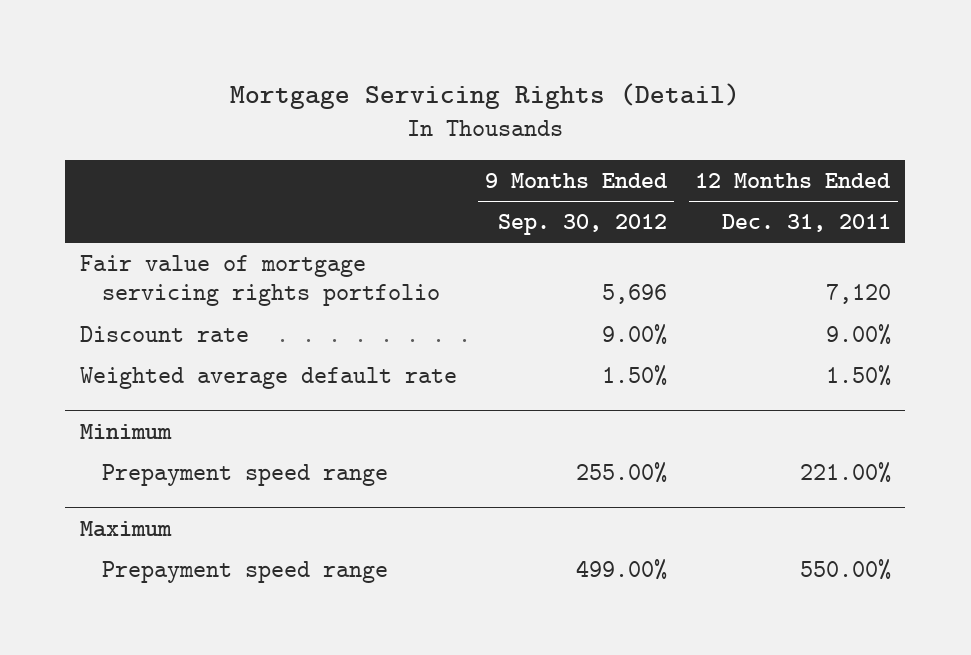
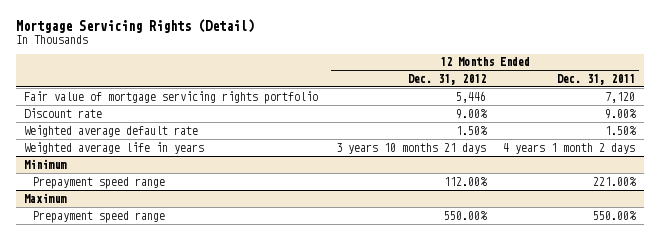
- | 9 Months Ended Sep. 30, 2012 | 12 Months Ended Dec. 31, 2011
+ | 12 Months Ended Dec. 31, 2012 | 12 Months Ended Dec. 31, 2011
+ Weighted average life in years | 3 years 10 months 21 days | 4 years 1 month 2 days

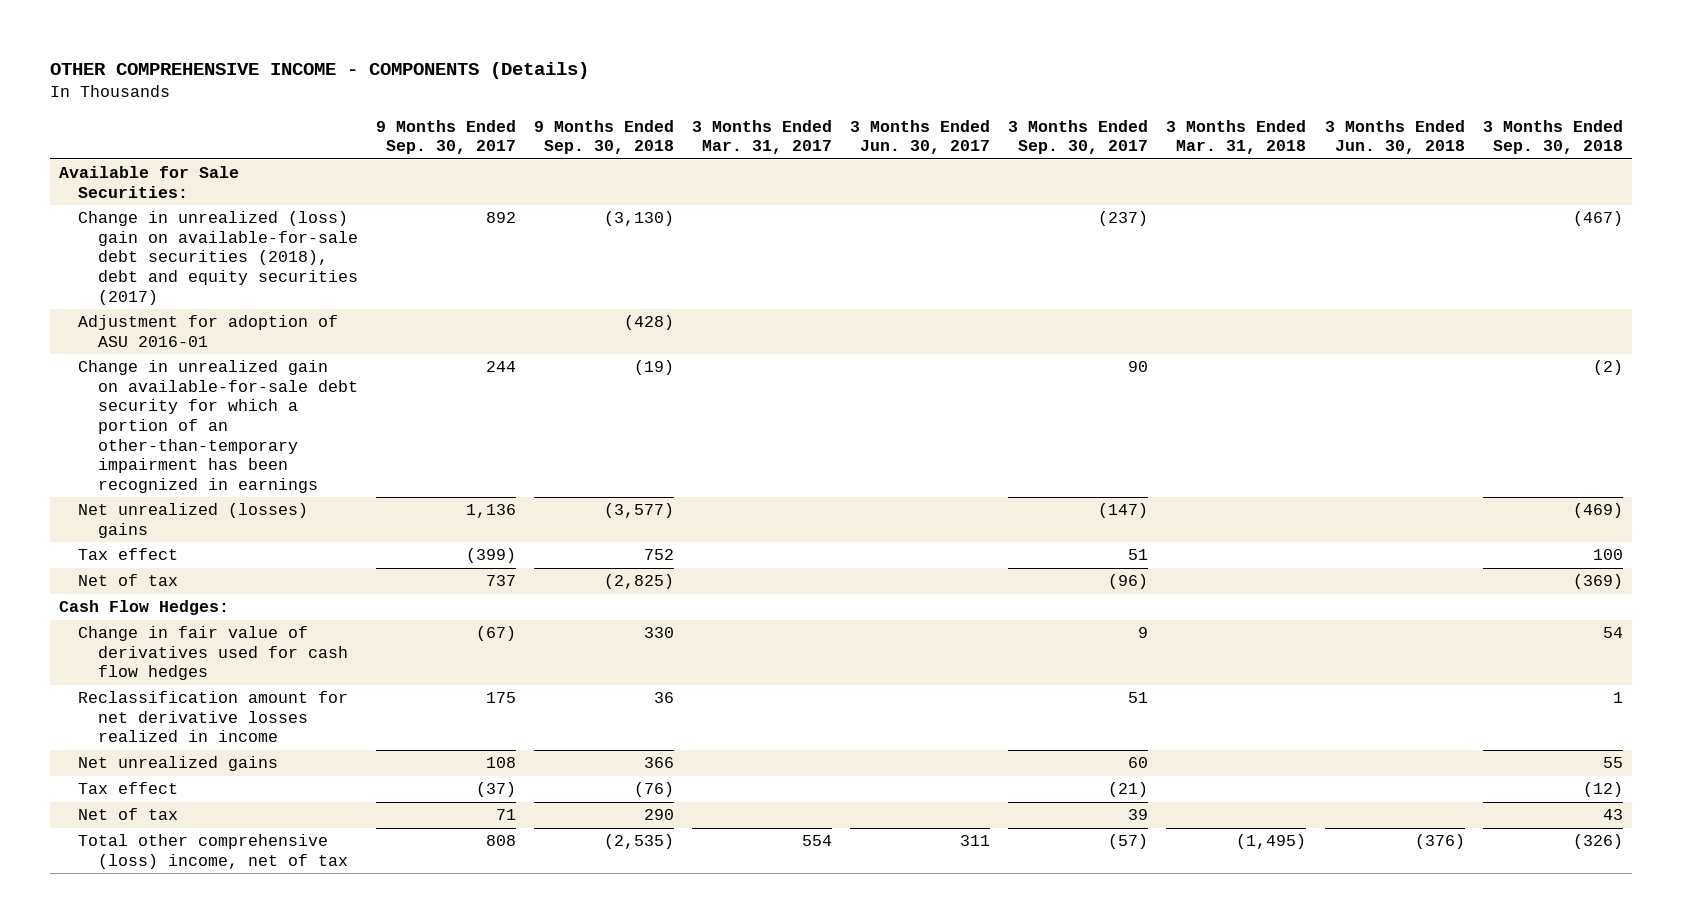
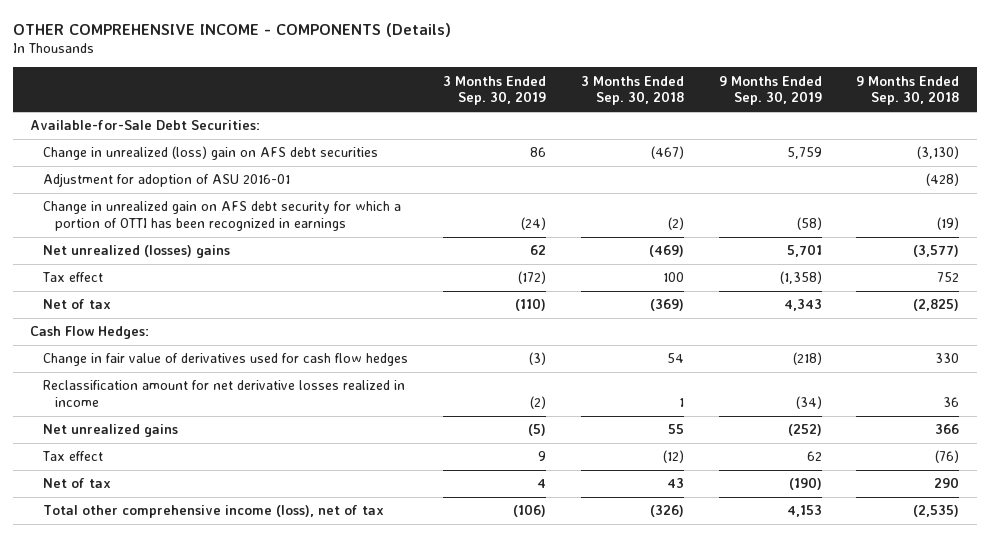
- | 9 Months Ended Sep. 30, 2017 | 9 Months Ended Sep. 30, 2018 | 3 Months Ended Mar. 31, 2017 | 3 Months Ended Jun. 30, 2017 | 3 Months Ended Sep. 30, 2017 | 3 Months Ended Mar. 31, 2018 | 3 Months Ended Jun. 30, 2018 | 3 Months Ended Sep. 30, 2018
+ | 3 Months Ended Sep. 30, 2019 | 3 Months Ended Sep. 30, 2018 | 9 Months Ended Sep. 30, 2019 | 9 Months Ended Sep. 30, 2018
- Available for Sale Securities:
- Change in unrealized (loss) gain on available-for-sale debt securities (2018), debt and equity securities (2017) | 892 | (3,130) | | | (237) | | | (467)
+ Available-for-Sale Debt Securities:
+ Change in unrealized (loss) gain on AFS debt securities | 86 | (467) | 5,759 | (3,130)
- Change in unrealized gain on available-for-sale debt security for which a portion of an other-than-temporary impairment has been recognized in earnings | 244 | (19) | | | 90 | | | (2)
+ Change in unrealized gain on AFS debt security for which a portion of OTTI has been recognized in earnings | (24) | (2) | (58) | (19)
- Total other comprehensive (loss) income, net of tax | 808 | (2,535) | 554 | 311 | (57) | (1,495) | (376) | (326)
+ Total other comprehensive income (loss), net of tax | (106) | (326) | 4,153 | (2,535)

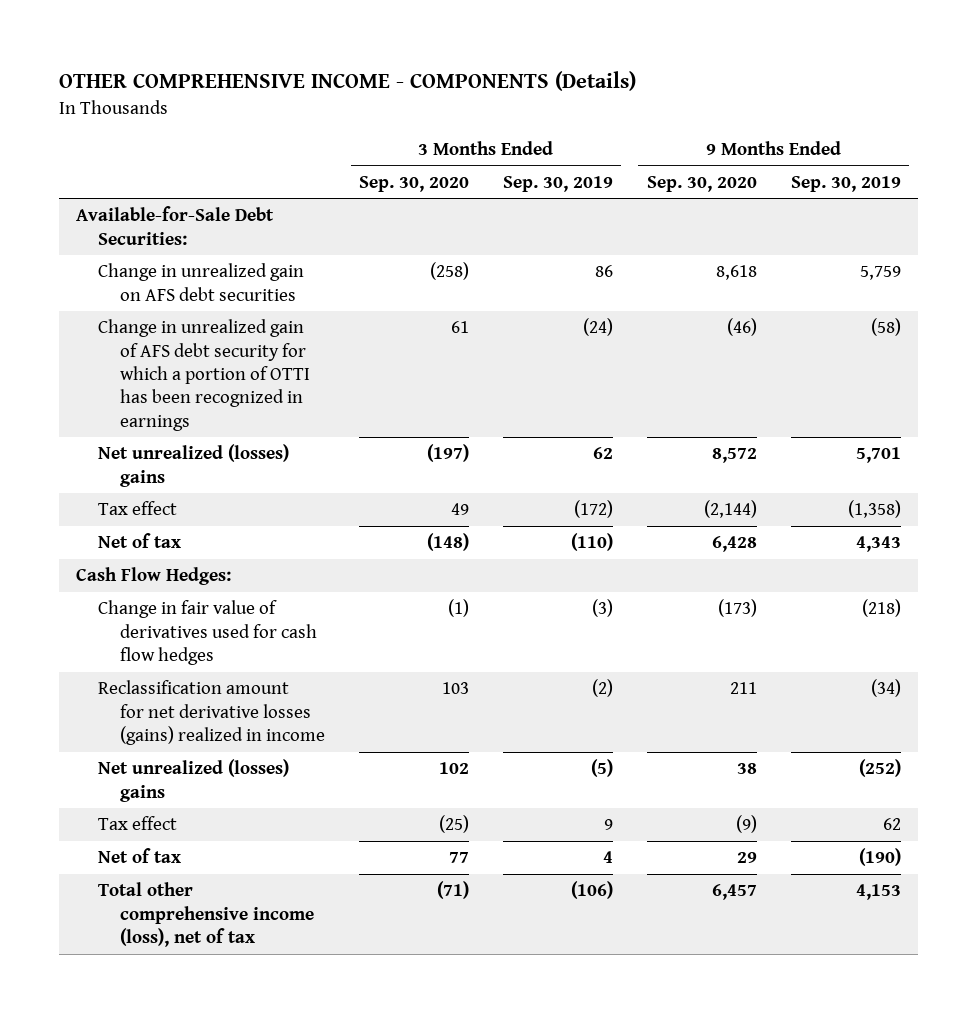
- | 3 Months Ended Sep. 30, 2019 | 3 Months Ended Sep. 30, 2018 | 9 Months Ended Sep. 30, 2019 | 9 Months Ended Sep. 30, 2018
+ | 3 Months Ended Sep. 30, 2020 | 3 Months Ended Sep. 30, 2019 | 9 Months Ended Sep. 30, 2020 | 9 Months Ended Sep. 30, 2019
- Change in unrealized (loss) gain on AFS debt securities | 86 | (467) | 5,759 | (3,130)
- Adjustment for adoption of ASU 2016-01 | | | | (428)
- Change in unrealized gain on AFS debt security for which a portion of OTTI has been recognized in earnings | (24) | (2) | (58) | (19)
+ Change in unrealized gain on AFS debt securities | (258) | 86 | 8,618 | 5,759
+ Change in unrealized gain of AFS debt security for which a portion of OTTI has been recognized in earnings | 61 | (24) | (46) | (58)
- Reclassification amount for net derivative losses realized in income | (2) | 1 | (34) | 36
- Net unrealized gains | (5) | 55 | (252) | 366
+ Reclassification amount for net derivative losses (gains) realized in income | 103 | (2) | 211 | (34)
+ Net unrealized (losses) gains | 102 | (5) | 38 | (252)

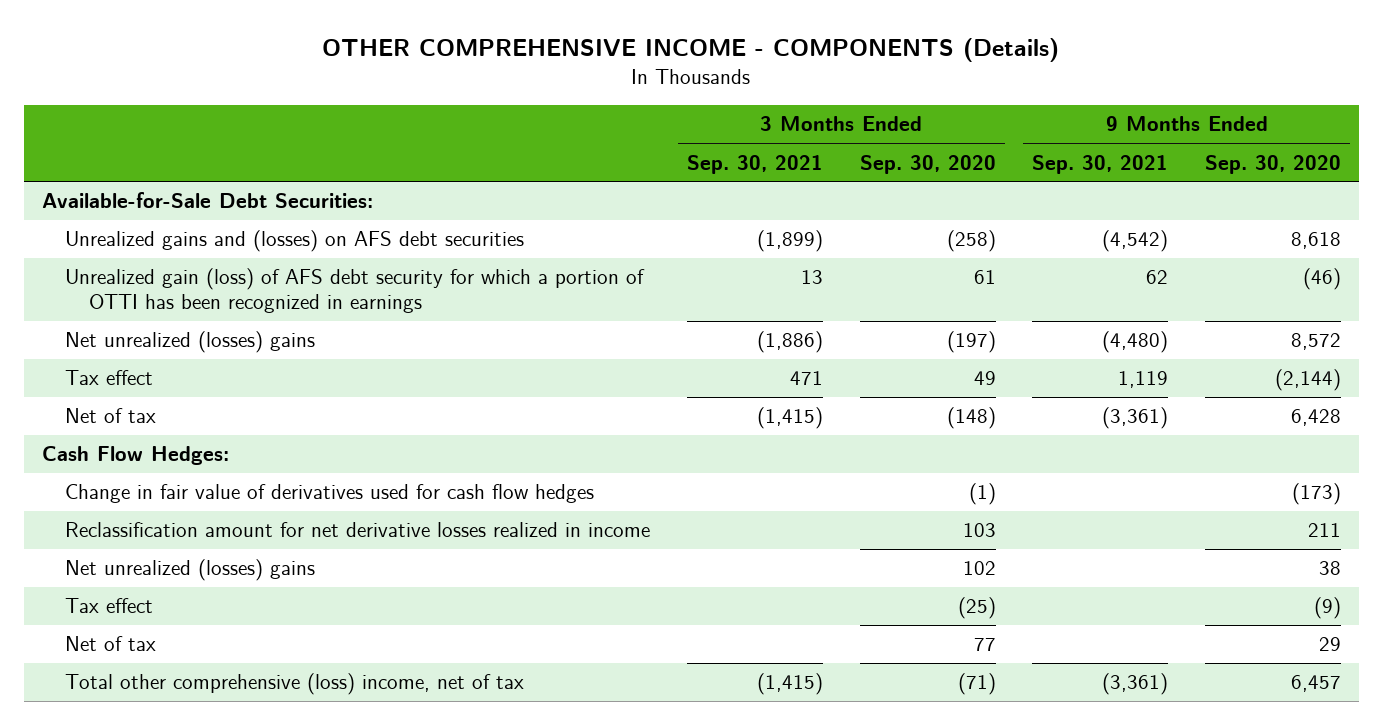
- | 3 Months Ended Sep. 30, 2020 | 3 Months Ended Sep. 30, 2019 | 9 Months Ended Sep. 30, 2020 | 9 Months Ended Sep. 30, 2019
+ | 3 Months Ended Sep. 30, 2021 | 3 Months Ended Sep. 30, 2020 | 9 Months Ended Sep. 30, 2021 | 9 Months Ended Sep. 30, 2020
- Change in unrealized gain on AFS debt securities | (258) | 86 | 8,618 | 5,759
- Change in unrealized gain of AFS debt security for which a portion of OTTI has been recognized in earnings | 61 | (24) | (46) | (58)
+ Unrealized gains and (losses) on AFS debt securities | (1,899) | (258) | (4,542) | 8,618
+ Unrealized gain (loss) of AFS debt security for which a portion of OTTI has been recognized in earnings | 13 | 61 | 62 | (46)
- Reclassification amount for net derivative losses (gains) realized in income | 103 | (2) | 211 | (34)
+ Reclassification amount for net derivative losses realized in income | | 103 | | 211
- Total other comprehensive income (loss), net of tax | (71) | (106) | 6,457 | 4,153
+ Total other comprehensive (loss) income, net of tax | (1,415) | (71) | (3,361) | 6,457

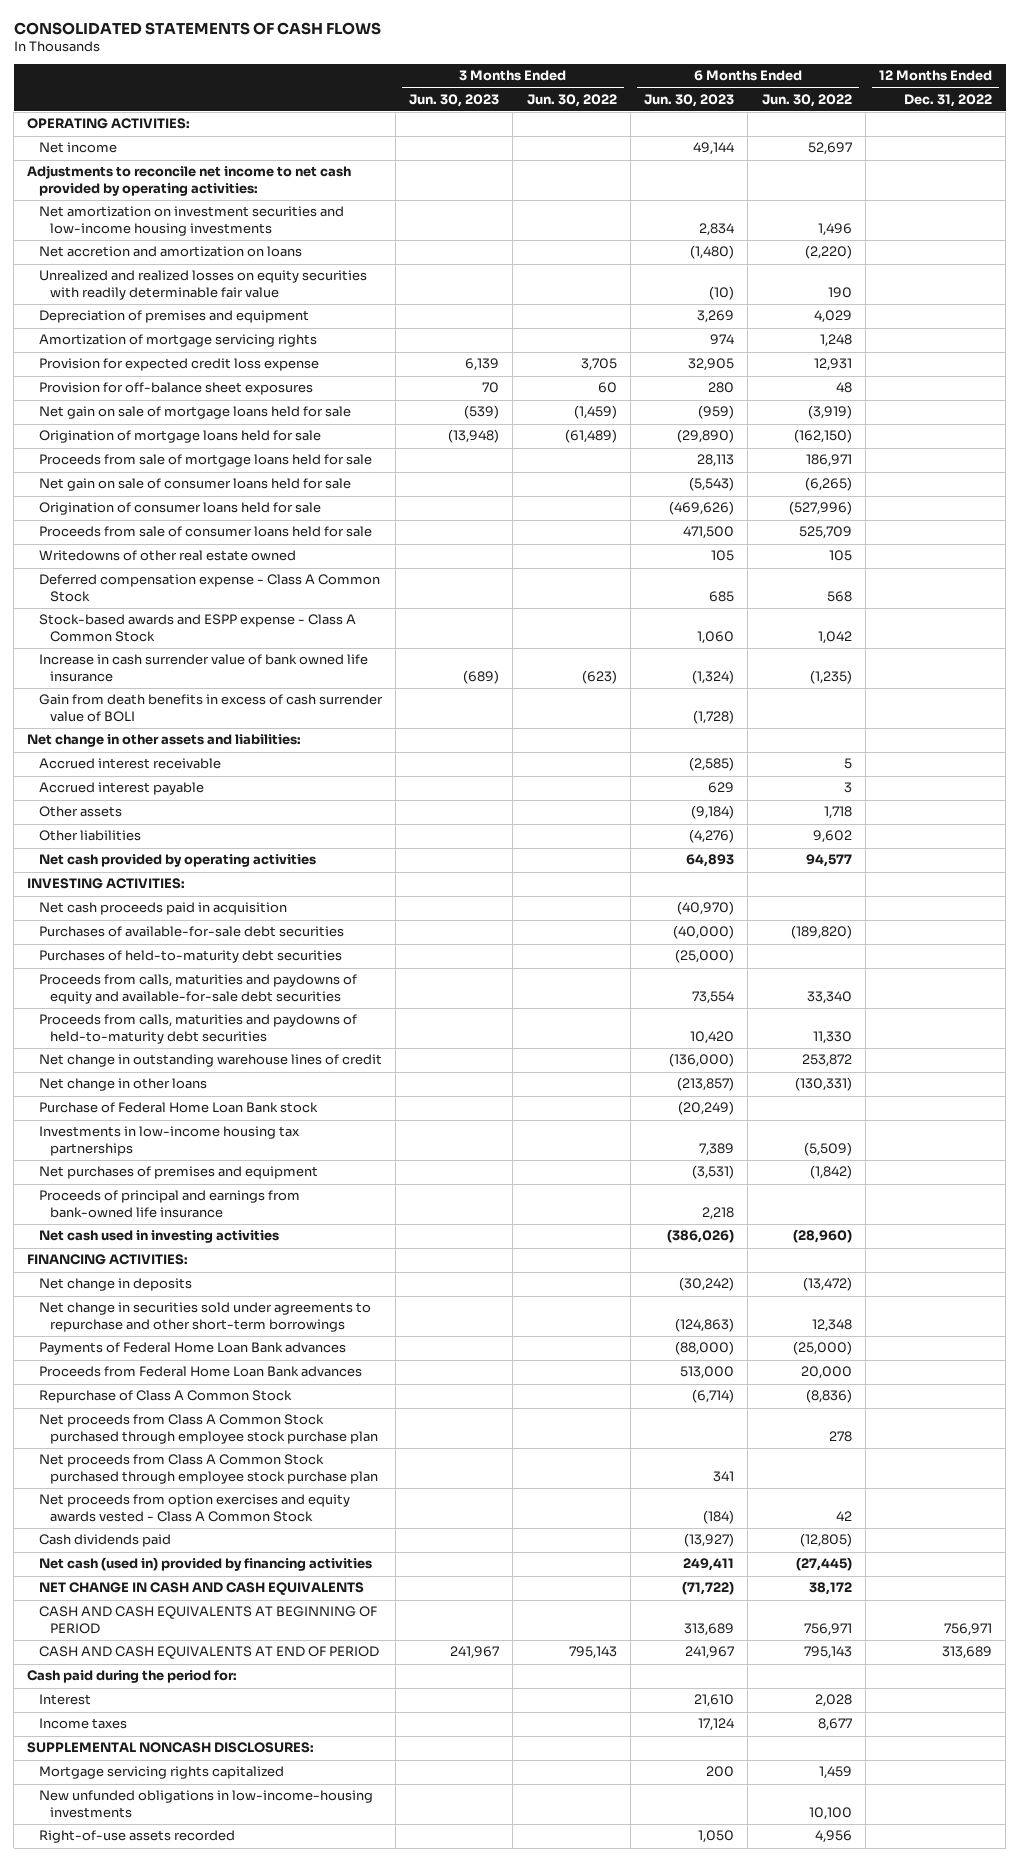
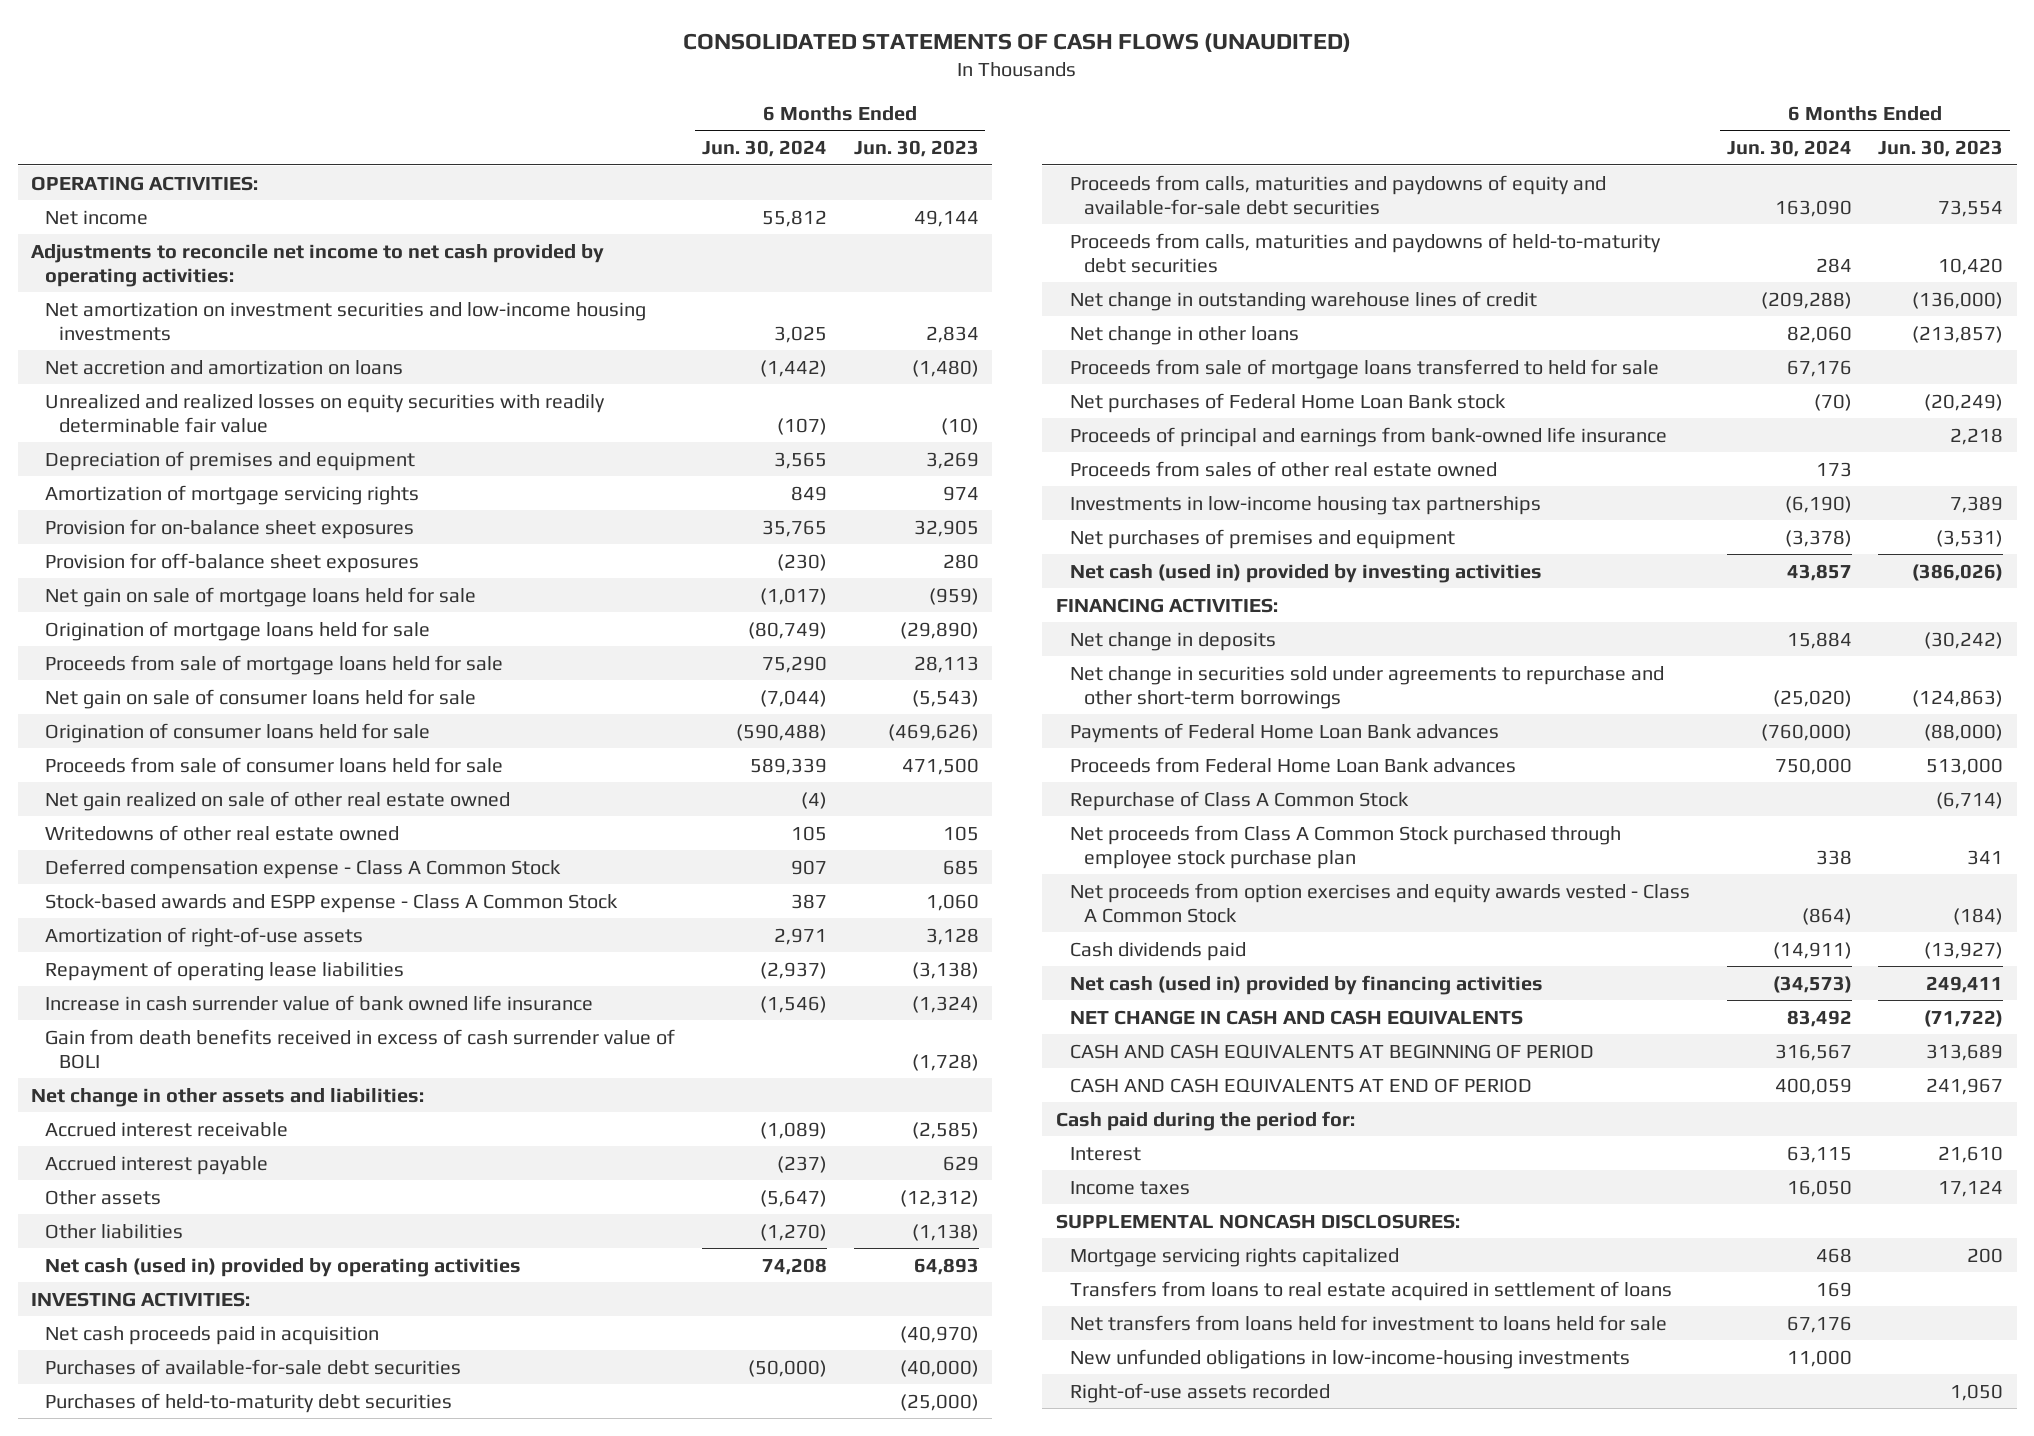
- CONSOLIDATED STATEMENTS OF CASH FLOWS
+ CONSOLIDATED STATEMENTS OF CASH FLOWS (UNAUDITED)
- | 3 Months Ended Jun. 30, 2023 | 3 Months Ended Jun. 30, 2022 | 6 Months Ended Jun. 30, 2023 | 6 Months Ended Jun. 30, 2022 | 12 Months Ended Dec. 31, 2022
+ | 6 Months Ended Jun. 30, 2024 | 6 Months Ended Jun. 30, 2023
- Provision for expected credit loss expense | 6,139 | 3,705 | 32,905 | 12,931 |
+ Provision for on-balance sheet exposures | 35,765 | 32,905
+ Net gain realized on sale of other real estate owned | (4) |
+ Amortization of right-of-use assets | 2,971 | 3,128
+ Repayment of operating lease liabilities | (2,937) | (3,138)
- Gain from death benefits in excess of cash surrender value of BOLI | | | (1,728) | |
+ Gain from death benefits received in excess of cash surrender value of BOLI | | (1,728)
- Other assets | | | (9,184) | 1,718 |
- Other liabilities | | | (4,276) | 9,602 |
- Net cash provided by operating activities | | | 64,893 | 94,577 |
+ Other assets | (5,647) | (12,312)
+ Other liabilities | (1,270) | (1,138)
+ Net cash (used in) provided by operating activities | 74,208 | 64,893
- Purchase of Federal Home Loan Bank stock | | | (20,249) | |
+ Proceeds from sale of mortgage loans transferred to held for sale | 67,176 |
+ Net purchases of Federal Home Loan Bank stock | (70) | (20,249)
moved up: Proceeds of principal and earnings from bank-owned life insurance | | 2,218
+ Proceeds from sales of other real estate owned | 173 |
- Net cash used in investing activities | | | (386,026) | (28,960) |
+ Net cash (used in) provided by investing activities | 43,857 | (386,026)
- Net proceeds from Class A Common Stock purchased through employee stock purchase plan | | | | 278 |
+ Transfers from loans to real estate acquired in settlement of loans | 169 |
+ Net transfers from loans held for investment to loans held for sale | 67,176 |

